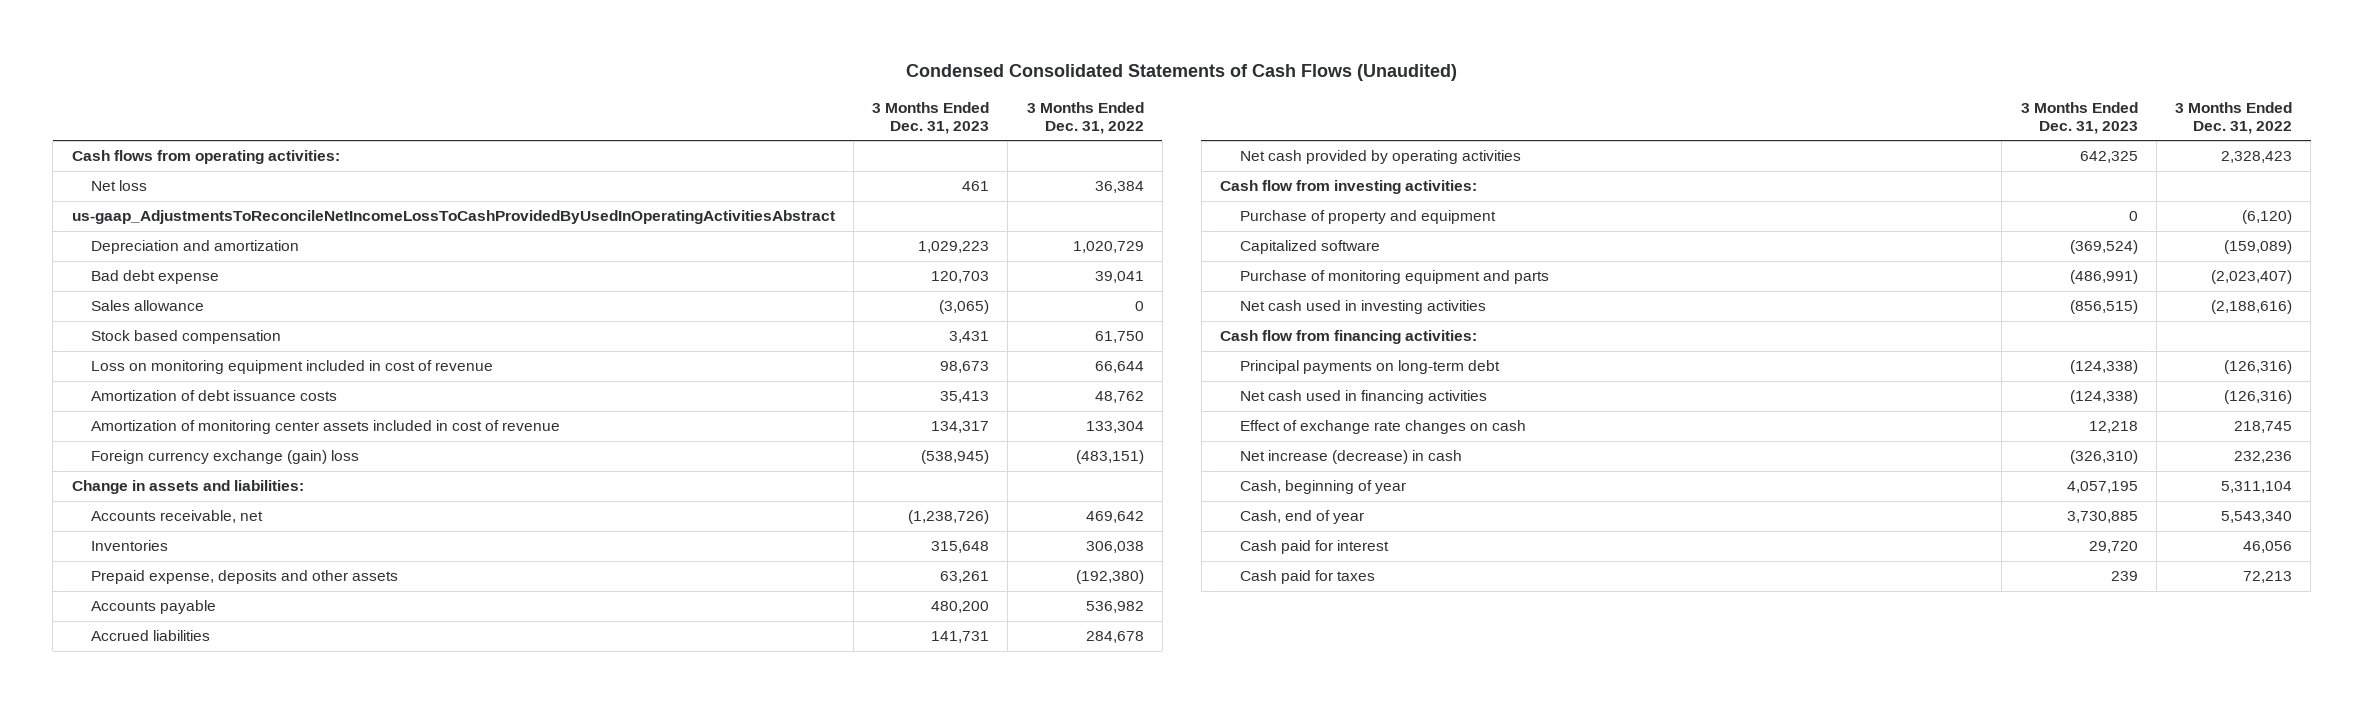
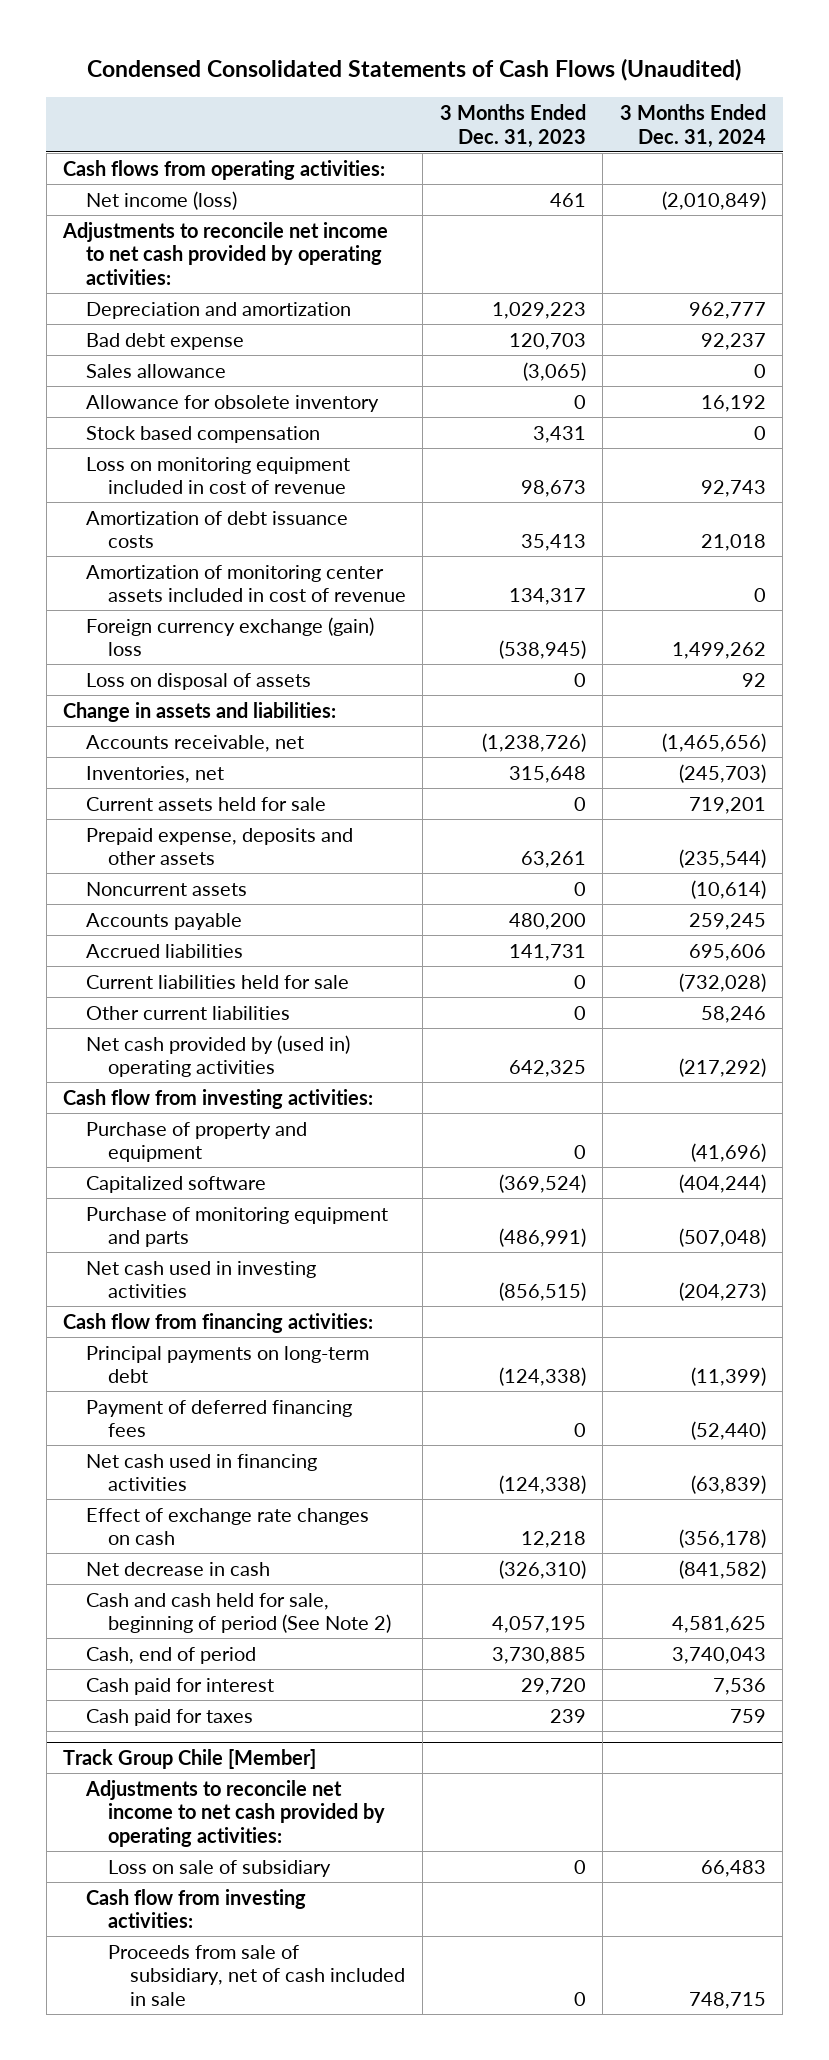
- | 3 Months Ended Dec. 31, 2023 | 3 Months Ended Dec. 31, 2022
+ | 3 Months Ended Dec. 31, 2023 | 3 Months Ended Dec. 31, 2024
- Net loss | 461 | 36,384
- us-gaap_AdjustmentsToReconcileNetIncomeLossToCashProvidedByUsedInOperatingActivitiesAbstract
+ Net income (loss) | 461 | (2,010,849)
+ Adjustments to reconcile net income to net cash provided by operating activities:
+ Allowance for obsolete inventory | 0 | 16,192
+ Loss on disposal of assets | 0 | 92
- Inventories | 315,648 | 306,038
+ Inventories, net | 315,648 | (245,703)
+ Current assets held for sale | 0 | 719,201
+ Noncurrent assets | 0 | (10,614)
- Net cash provided by operating activities | 642,325 | 2,328,423
+ Current liabilities held for sale | 0 | (732,028)
+ Other current liabilities | 0 | 58,246
+ Net cash provided by (used in) operating activities | 642,325 | (217,292)
+ Payment of deferred financing fees | 0 | (52,440)
- Net increase (decrease) in cash | (326,310) | 232,236
- Cash, beginning of year | 4,057,195 | 5,311,104
- Cash, end of year | 3,730,885 | 5,543,340
+ Net decrease in cash | (326,310) | (841,582)
+ Cash and cash held for sale, beginning of period (See Note 2) | 4,057,195 | 4,581,625
+ Cash, end of period | 3,730,885 | 3,740,043
+ Track Group Chile [Member]
+ Adjustments to reconcile net income to net cash provided by operating activities:
+ Loss on sale of subsidiary | 0 | 66,483
+ Cash flow from investing activities:
+ Proceeds from sale of subsidiary, net of cash included in sale | 0 | 748,715

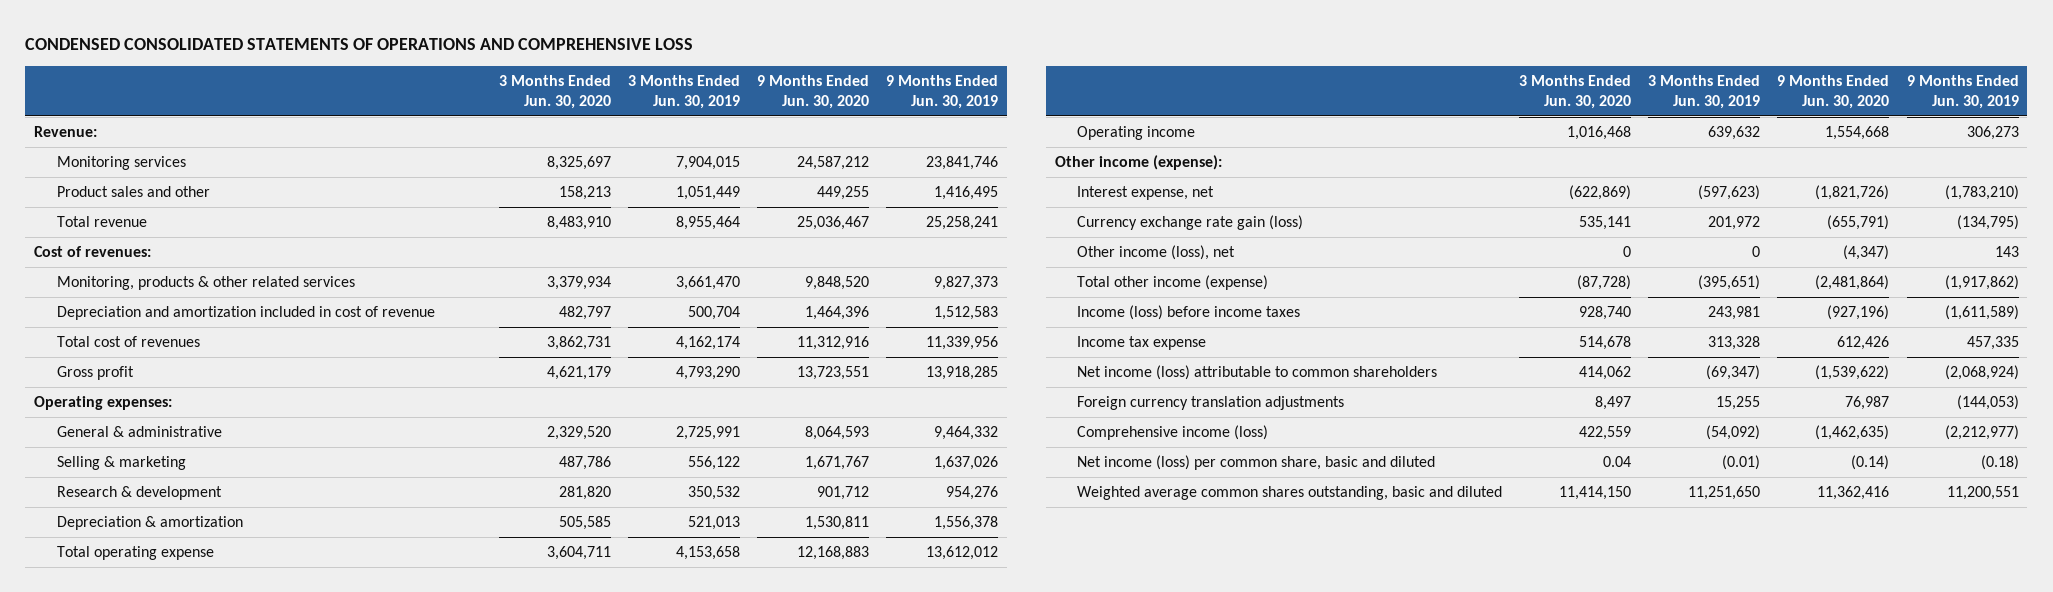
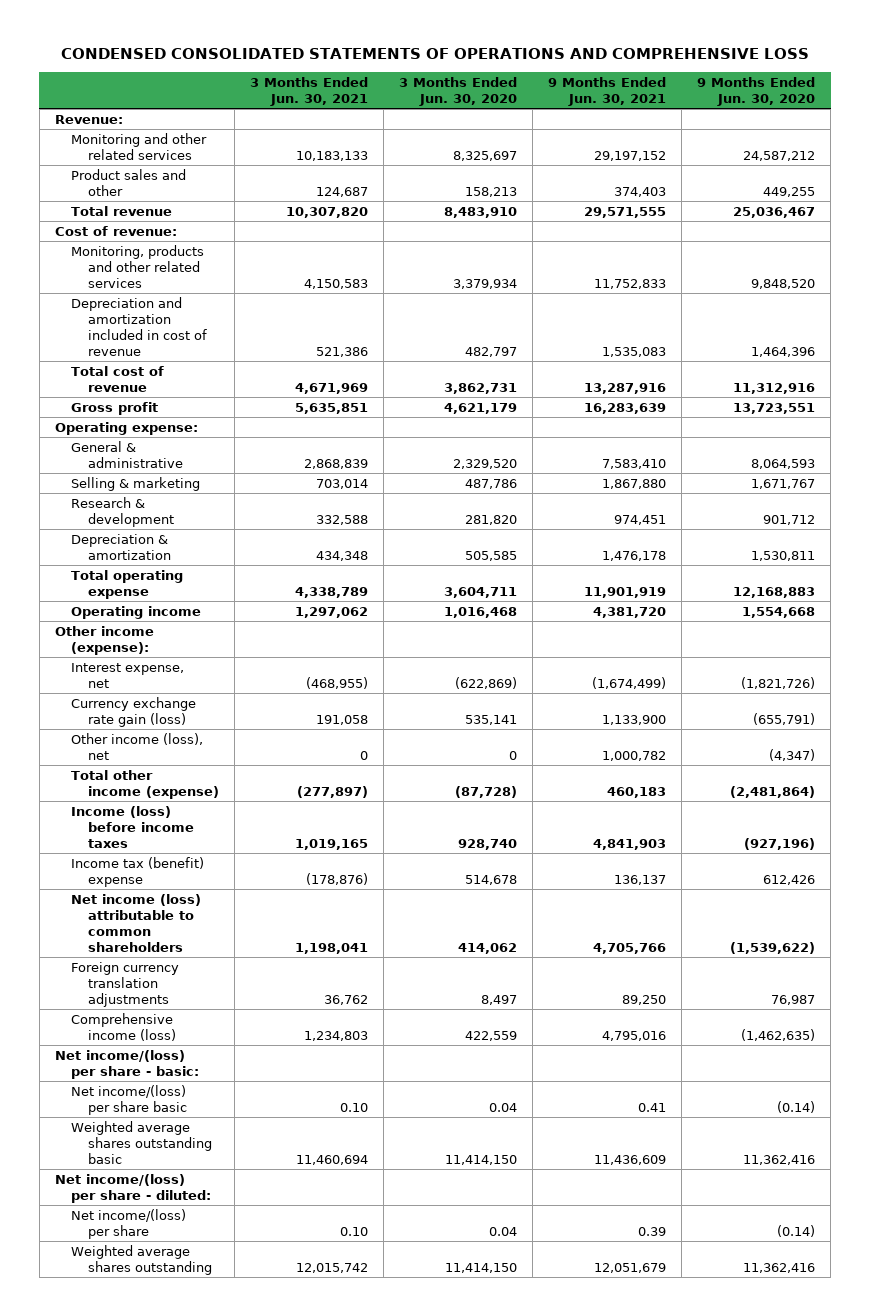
- | 3 Months Ended Jun. 30, 2020 | 3 Months Ended Jun. 30, 2019 | 9 Months Ended Jun. 30, 2020 | 9 Months Ended Jun. 30, 2019
+ | 3 Months Ended Jun. 30, 2021 | 3 Months Ended Jun. 30, 2020 | 9 Months Ended Jun. 30, 2021 | 9 Months Ended Jun. 30, 2020
- Monitoring services | 8,325,697 | 7,904,015 | 24,587,212 | 23,841,746
+ Monitoring and other related services | 10,183,133 | 8,325,697 | 29,197,152 | 24,587,212
- Cost of revenues:
- Monitoring, products & other related services | 3,379,934 | 3,661,470 | 9,848,520 | 9,827,373
+ Cost of revenue:
+ Monitoring, products and other related services | 4,150,583 | 3,379,934 | 11,752,833 | 9,848,520
- Total cost of revenues | 3,862,731 | 4,162,174 | 11,312,916 | 11,339,956
+ Total cost of revenue | 4,671,969 | 3,862,731 | 13,287,916 | 11,312,916
- Operating expenses:
+ Operating expense:
- Income tax expense | 514,678 | 313,328 | 612,426 | 457,335
+ Income tax (benefit) expense | (178,876) | 514,678 | 136,137 | 612,426
- Net income (loss) per common share, basic and diluted | 0.04 | (0.01) | (0.14) | (0.18)
- Weighted average common shares outstanding, basic and diluted | 11,414,150 | 11,251,650 | 11,362,416 | 11,200,551
+ Net income/(loss) per share - basic:
+ Net income/(loss) per share basic | 0.10 | 0.04 | 0.41 | (0.14)
+ Weighted average shares outstanding basic | 11,460,694 | 11,414,150 | 11,436,609 | 11,362,416
+ Net income/(loss) per share - diluted:
+ Net income/(loss) per share | 0.10 | 0.04 | 0.39 | (0.14)
+ Weighted average shares outstanding | 12,015,742 | 11,414,150 | 12,051,679 | 11,362,416

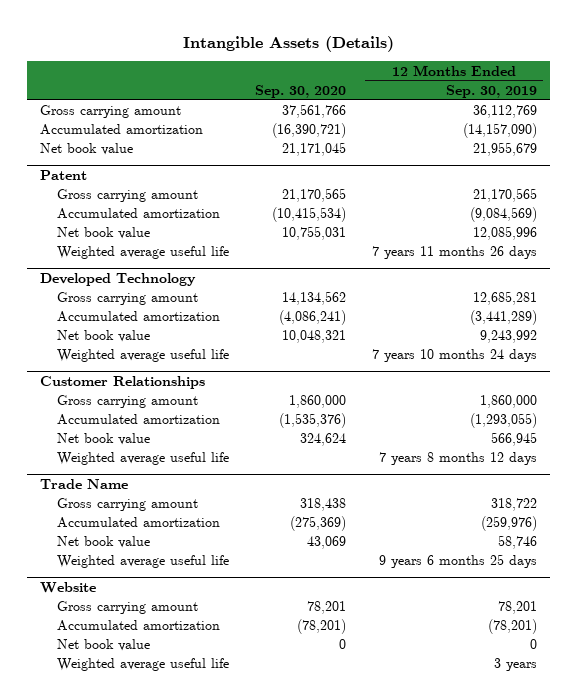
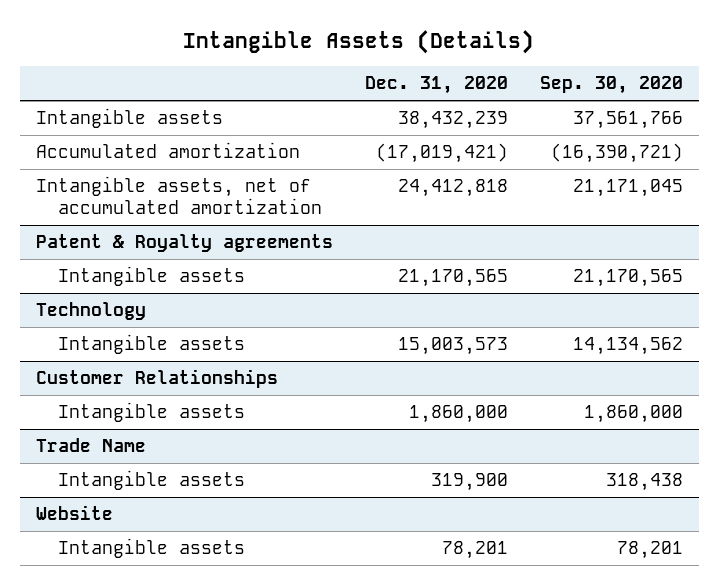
- | Sep. 30, 2020 | 12 Months Ended Sep. 30, 2019
+ | Dec. 31, 2020 | Sep. 30, 2020
- Gross carrying amount | 37,561,766 | 36,112,769
+ Intangible assets | 38,432,239 | 37,561,766
- Net book value | 21,171,045 | 21,955,679
- Patent
- Gross carrying amount | 21,170,565 | 21,170,565
- Accumulated amortization | (10,415,534) | (9,084,569)
- Net book value | 10,755,031 | 12,085,996
- Weighted average useful life | | 7 years 11 months 26 days
- Developed Technology
- Gross carrying amount | 14,134,562 | 12,685,281
- Accumulated amortization | (4,086,241) | (3,441,289)
- Net book value | 10,048,321 | 9,243,992
- Weighted average useful life | | 7 years 10 months 24 days
+ Intangible assets, net of accumulated amortization | 24,412,818 | 21,171,045
+ Patent & Royalty agreements
+ Intangible assets | 21,170,565 | 21,170,565
+ Technology
+ Intangible assets | 15,003,573 | 14,134,562
@ Customer Relationships
- Gross carrying amount | 1,860,000 | 1,860,000
- Accumulated amortization | (1,535,376) | (1,293,055)
- Net book value | 324,624 | 566,945
- Weighted average useful life | | 7 years 8 months 12 days
+ Intangible assets | 1,860,000 | 1,860,000
@ Trade Name
- Gross carrying amount | 318,438 | 318,722
- Accumulated amortization | (275,369) | (259,976)
- Net book value | 43,069 | 58,746
- Weighted average useful life | | 9 years 6 months 25 days
+ Intangible assets | 319,900 | 318,438
@ Website
- Gross carrying amount | 78,201 | 78,201
- Accumulated amortization | (78,201) | (78,201)
- Net book value | 0 | 0
- Weighted average useful life | | 3 years
+ Intangible assets | 78,201 | 78,201

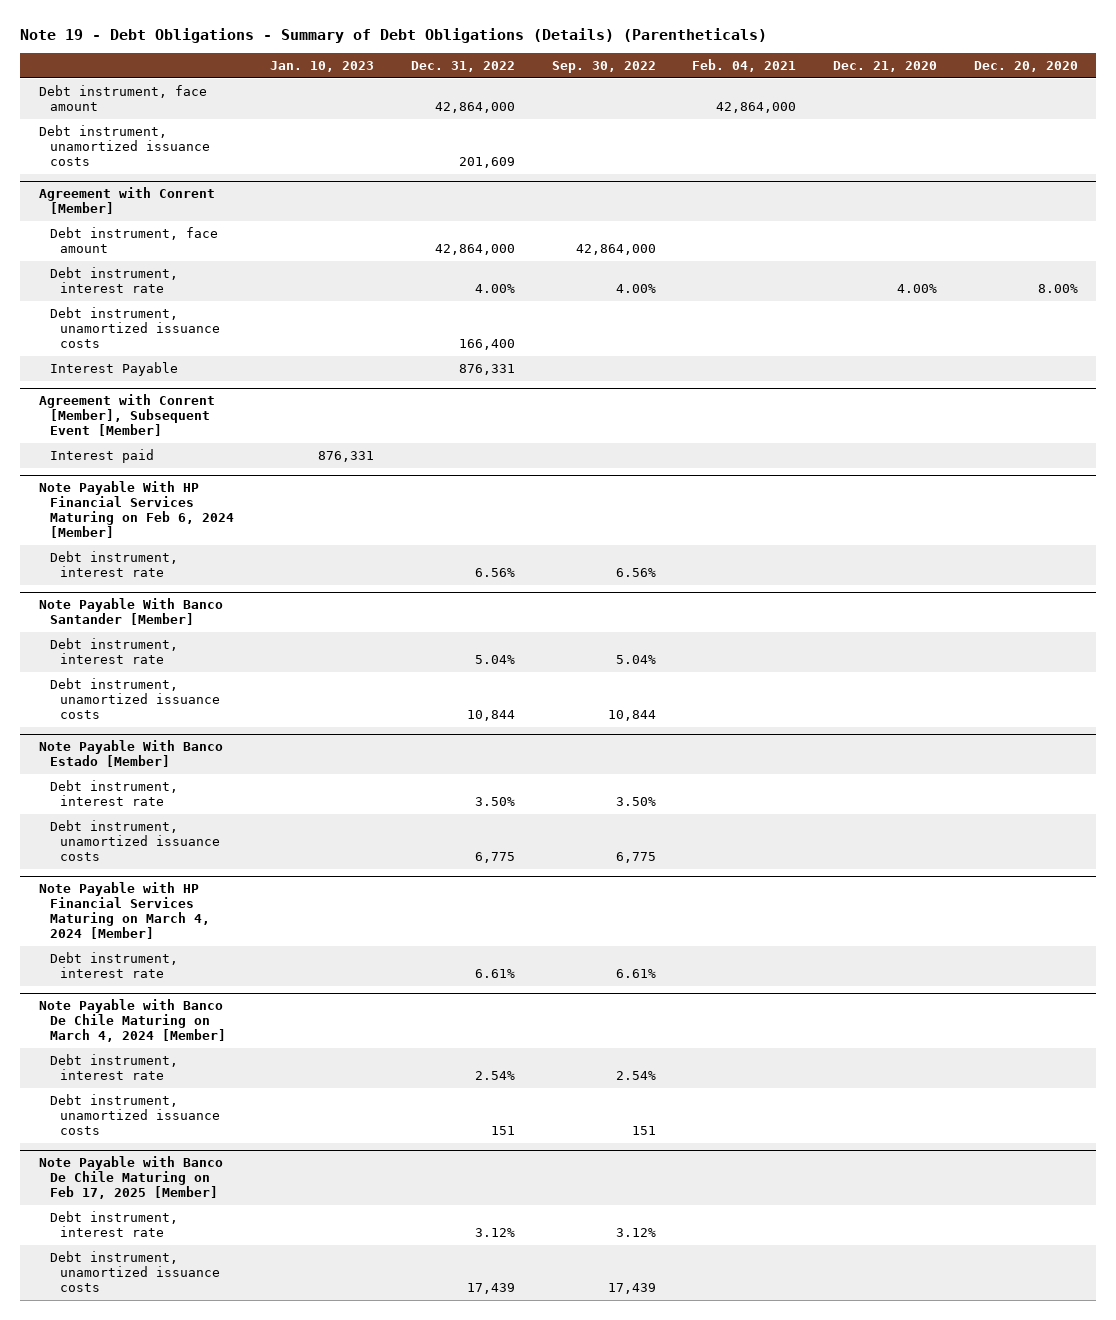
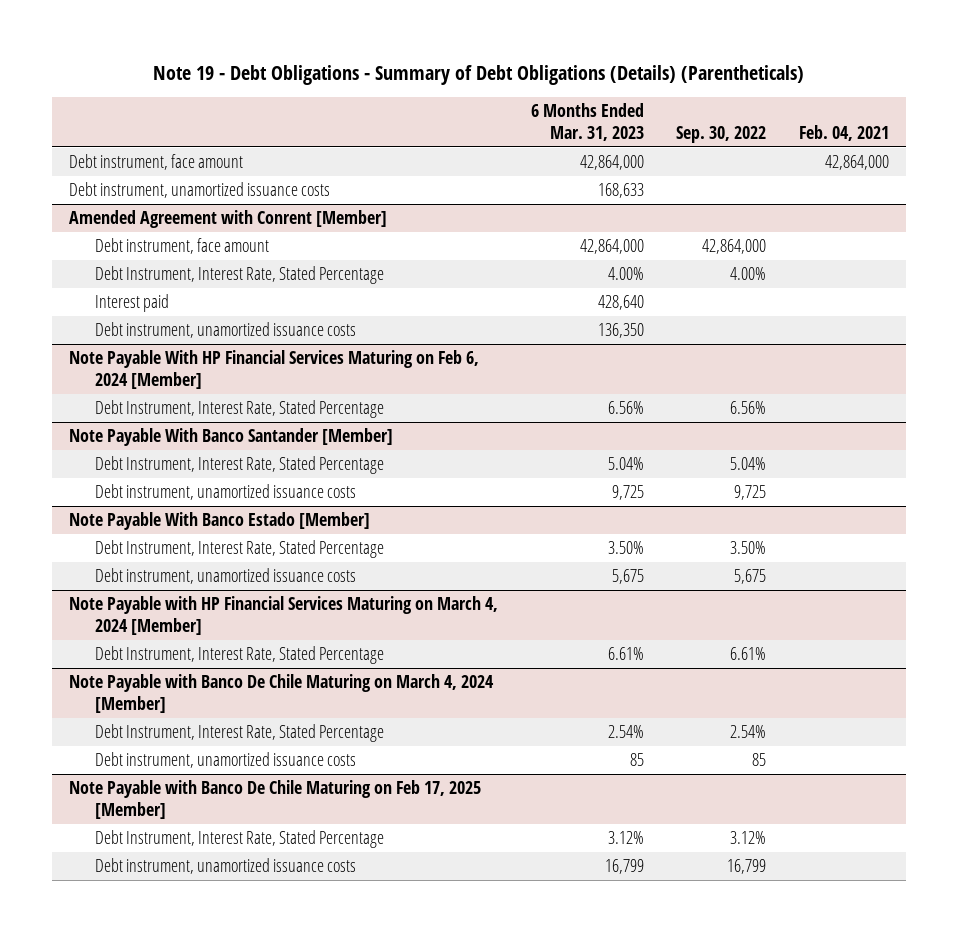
- | Jan. 10, 2023 | Dec. 31, 2022 | Sep. 30, 2022 | Feb. 04, 2021 | Dec. 21, 2020 | Dec. 20, 2020
+ | 6 Months Ended Mar. 31, 2023 | Sep. 30, 2022 | Feb. 04, 2021
- Agreement with Conrent [Member]
+ Amended Agreement with Conrent [Member]
- Debt instrument, interest rate | | 4.00% | 4.00% | | 4.00% | 8.00%
- Debt instrument, unamortized issuance costs | | 166,400 | | | |
- Interest Payable | | 876,331 | | | |
- Agreement with Conrent [Member], Subsequent Event [Member]
+ Debt Instrument, Interest Rate, Stated Percentage | 4.00% | 4.00% |
+ Debt instrument, unamortized issuance costs | 136,350 | |
@ Note Payable With HP Financial Services Maturing on Feb 6, 2024 [Member]
- Debt instrument, interest rate | | 6.56% | 6.56% | | |
+ Debt Instrument, Interest Rate, Stated Percentage | 6.56% | 6.56% |
@ Note Payable With Banco Santander [Member]
- Debt instrument, interest rate | | 5.04% | 5.04% | | |
- Debt instrument, unamortized issuance costs | | 10,844 | 10,844 | | |
+ Debt Instrument, Interest Rate, Stated Percentage | 5.04% | 5.04% |
+ Debt instrument, unamortized issuance costs | 9,725 | 9,725 |
@ Note Payable With Banco Estado [Member]
- Debt instrument, interest rate | | 3.50% | 3.50% | | |
- Debt instrument, unamortized issuance costs | | 6,775 | 6,775 | | |
+ Debt Instrument, Interest Rate, Stated Percentage | 3.50% | 3.50% |
+ Debt instrument, unamortized issuance costs | 5,675 | 5,675 |
@ Note Payable with HP Financial Services Maturing on March 4, 2024 [Member]
- Debt instrument, interest rate | | 6.61% | 6.61% | | |
+ Debt Instrument, Interest Rate, Stated Percentage | 6.61% | 6.61% |
@ Note Payable with Banco De Chile Maturing on March 4, 2024 [Member]
- Debt instrument, interest rate | | 2.54% | 2.54% | | |
- Debt instrument, unamortized issuance costs | | 151 | 151 | | |
+ Debt Instrument, Interest Rate, Stated Percentage | 2.54% | 2.54% |
+ Debt instrument, unamortized issuance costs | 85 | 85 |
@ Note Payable with Banco De Chile Maturing on Feb 17, 2025 [Member]
- Debt instrument, interest rate | | 3.12% | 3.12% | | |
- Debt instrument, unamortized issuance costs | | 17,439 | 17,439 | | |
+ Debt Instrument, Interest Rate, Stated Percentage | 3.12% | 3.12% |
+ Debt instrument, unamortized issuance costs | 16,799 | 16,799 |

